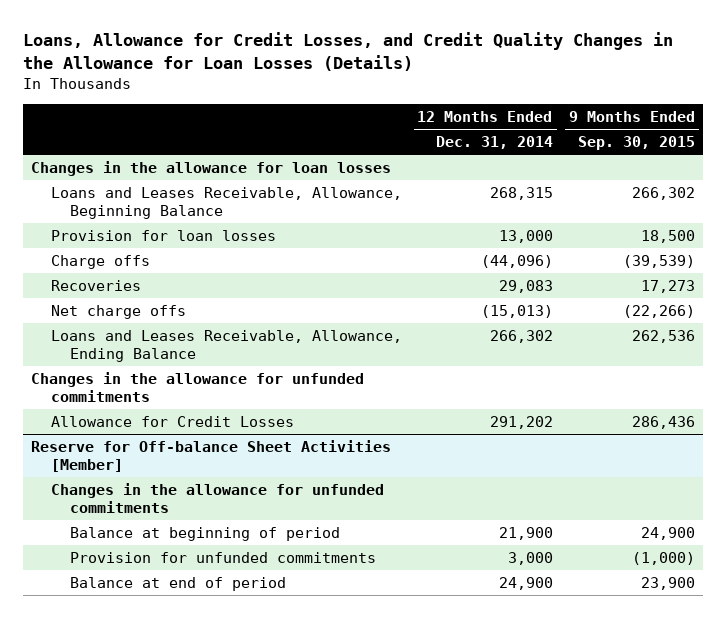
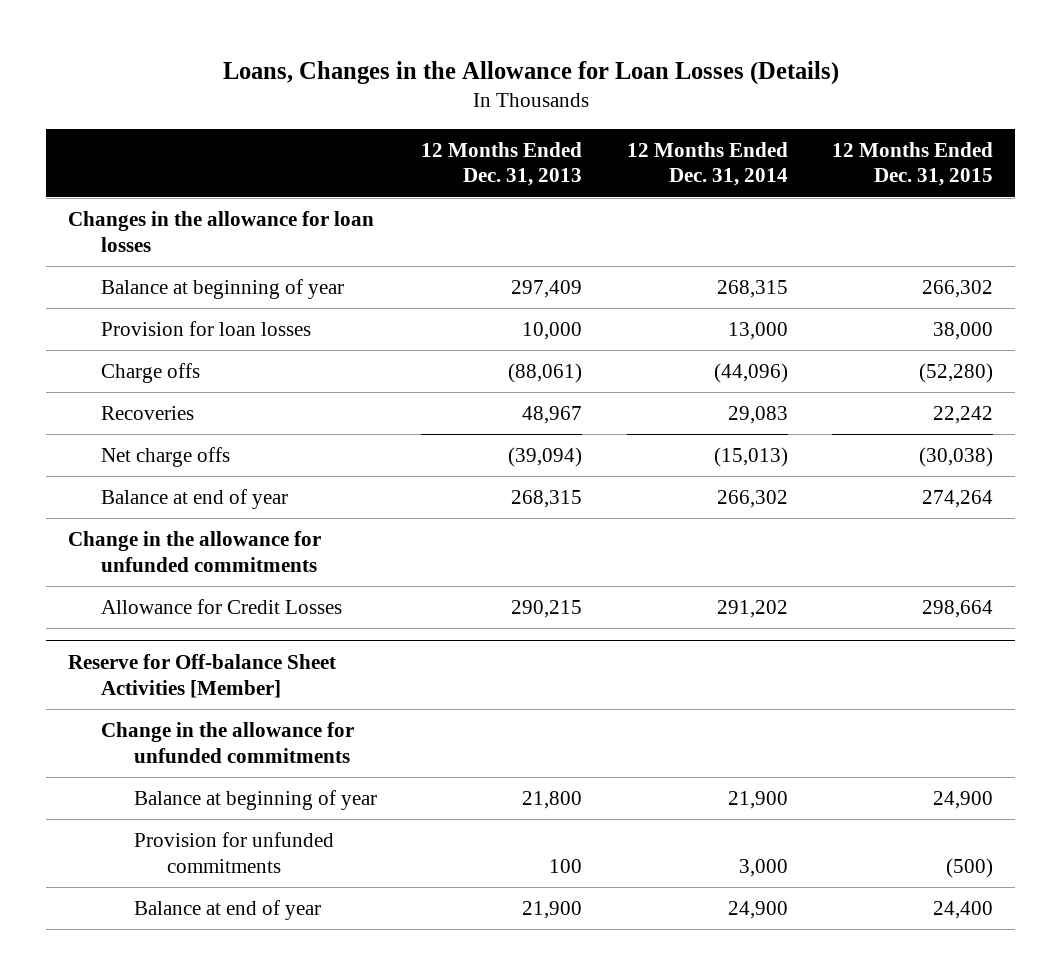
- Loans, Allowance for Credit Losses, and Credit Quality Changes in the Allowance for Loan Losses (Details)
+ Loans, Changes in the Allowance for Loan Losses (Details)
- | 12 Months Ended Dec. 31, 2014 | 9 Months Ended Sep. 30, 2015
+ | 12 Months Ended Dec. 31, 2013 | 12 Months Ended Dec. 31, 2014 | 12 Months Ended Dec. 31, 2015
- Loans and Leases Receivable, Allowance, Beginning Balance | 268,315 | 266,302
+ Balance at beginning of year | 297,409 | 268,315 | 266,302
- Loans and Leases Receivable, Allowance, Ending Balance | 266,302 | 262,536
- Changes in the allowance for unfunded commitments
+ Balance at end of year | 268,315 | 266,302 | 274,264
+ Change in the allowance for unfunded commitments
@ Reserve for Off-balance Sheet Activities [Member]
- Changes in the allowance for unfunded commitments
- Balance at beginning of period | 21,900 | 24,900
+ Change in the allowance for unfunded commitments
+ Balance at beginning of year | 21,800 | 21,900 | 24,900
- Balance at end of period | 24,900 | 23,900
+ Balance at end of year | 21,900 | 24,900 | 24,400

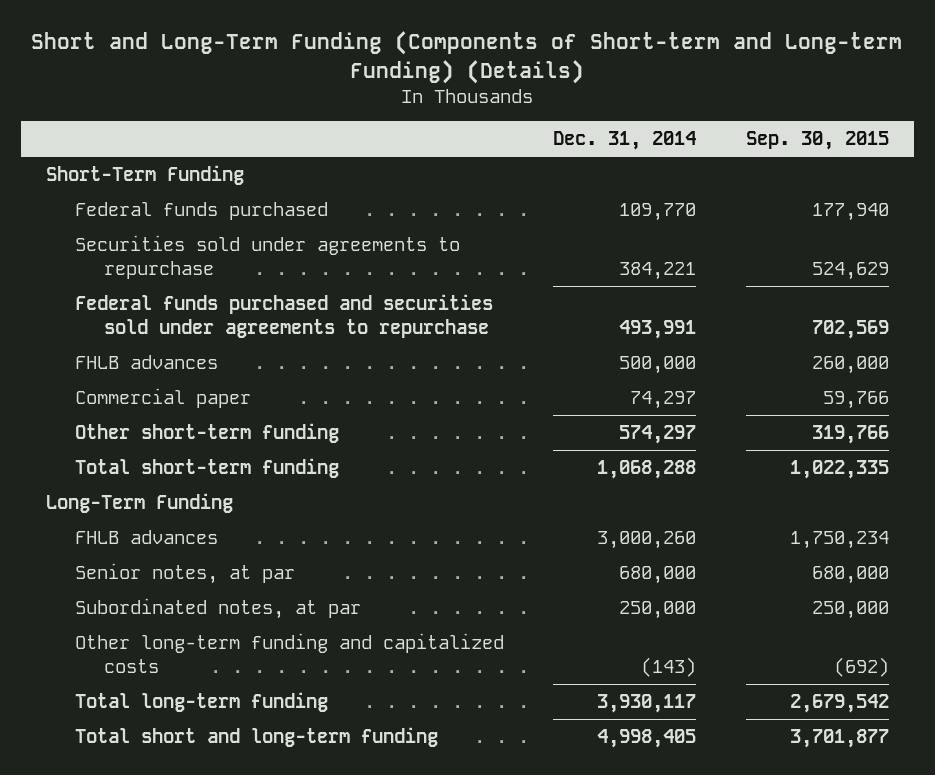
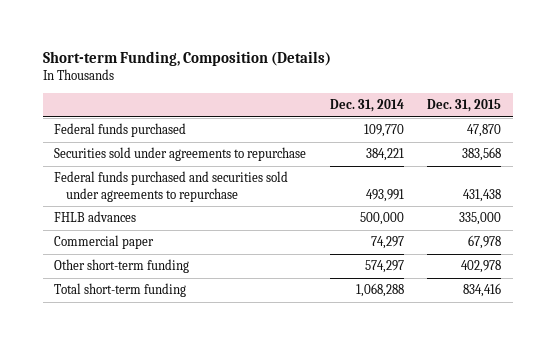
- Short and Long-Term Funding (Components of Short-term and Long-term Funding) (Details)
+ Short-term Funding, Composition (Details)
- | Dec. 31, 2014 | Sep. 30, 2015
+ | Dec. 31, 2014 | Dec. 31, 2015
- Short-Term Funding
- Long-Term Funding
- FHLB advances | 3,000,260 | 1,750,234
- Senior notes, at par | 680,000 | 680,000
- Subordinated notes, at par | 250,000 | 250,000
- Other long-term funding and capitalized costs | (143) | (692)
- Total long-term funding | 3,930,117 | 2,679,542
- Total short and long-term funding | 4,998,405 | 3,701,877

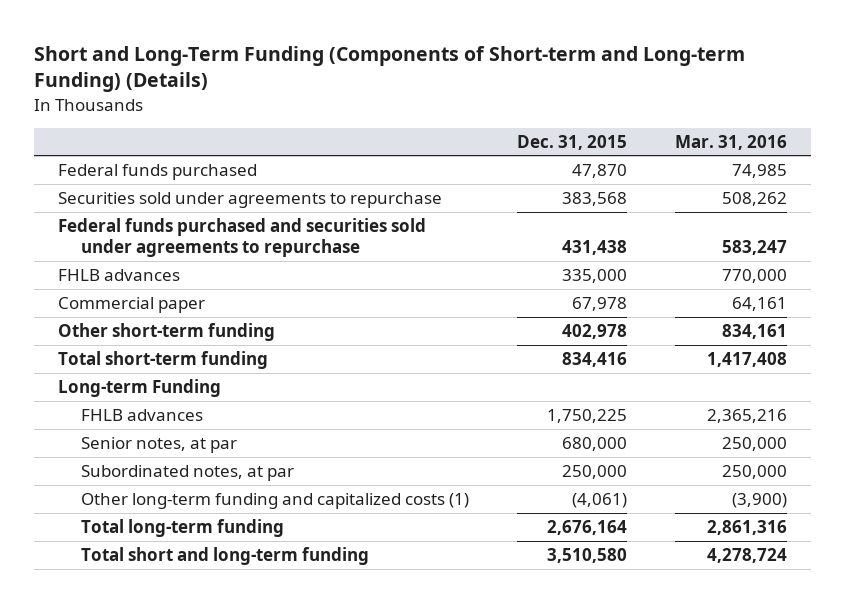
- Short-term Funding, Composition (Details)
+ Short and Long-Term Funding (Components of Short-term and Long-term Funding) (Details)
- | Dec. 31, 2014 | Dec. 31, 2015
+ | Dec. 31, 2015 | Mar. 31, 2016
+ Long-term Funding
+ FHLB advances | 1,750,225 | 2,365,216
+ Senior notes, at par | 680,000 | 250,000
+ Subordinated notes, at par | 250,000 | 250,000
+ Other long-term funding and capitalized costs (1) | (4,061) | (3,900)
+ Total long-term funding | 2,676,164 | 2,861,316
+ Total short and long-term funding | 3,510,580 | 4,278,724

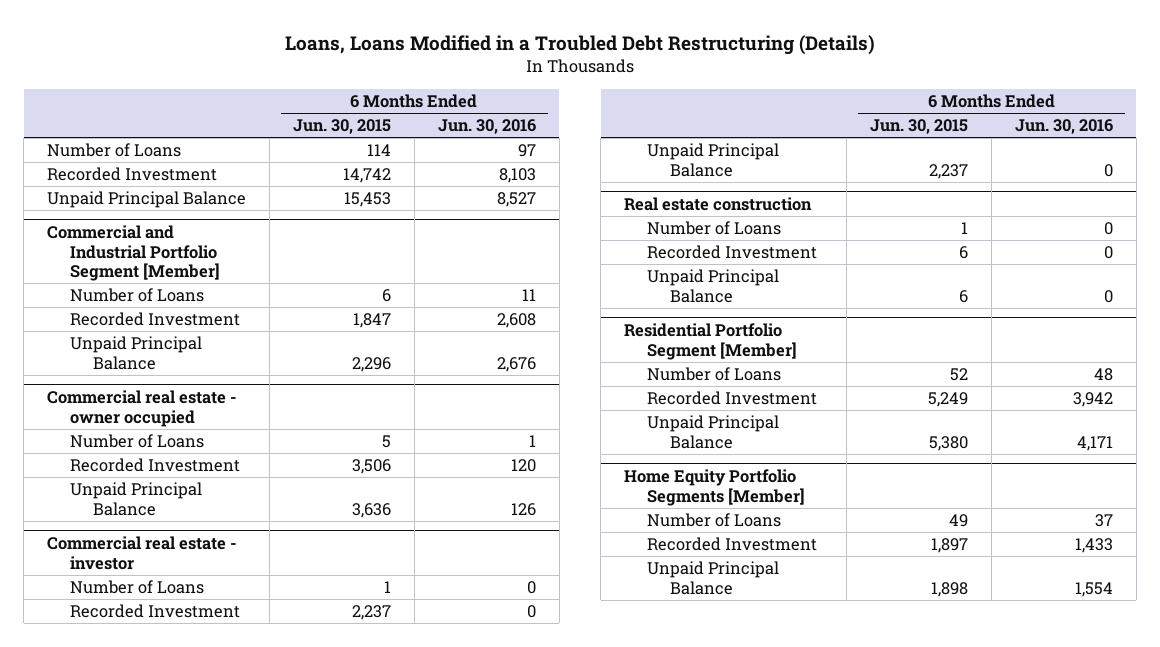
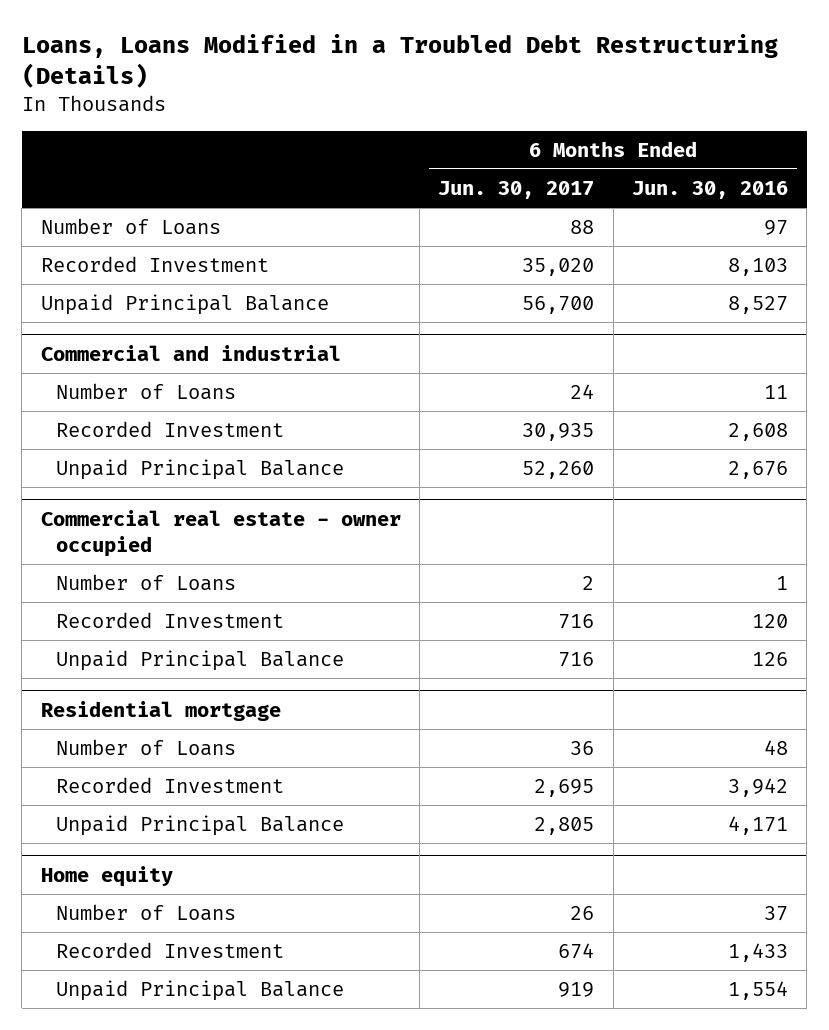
- | 6 Months Ended Jun. 30, 2015 | 6 Months Ended Jun. 30, 2016
+ | 6 Months Ended Jun. 30, 2017 | 6 Months Ended Jun. 30, 2016
- Commercial and Industrial Portfolio Segment [Member]
+ Commercial and industrial
- Commercial real estate - investor
- Number of Loans | 1 | 0
- Recorded Investment | 2,237 | 0
- Unpaid Principal Balance | 2,237 | 0
- Real estate construction
- Number of Loans | 1 | 0
- Recorded Investment | 6 | 0
- Unpaid Principal Balance | 6 | 0
- Residential Portfolio Segment [Member]
+ Residential mortgage
- Home Equity Portfolio Segments [Member]
+ Home equity

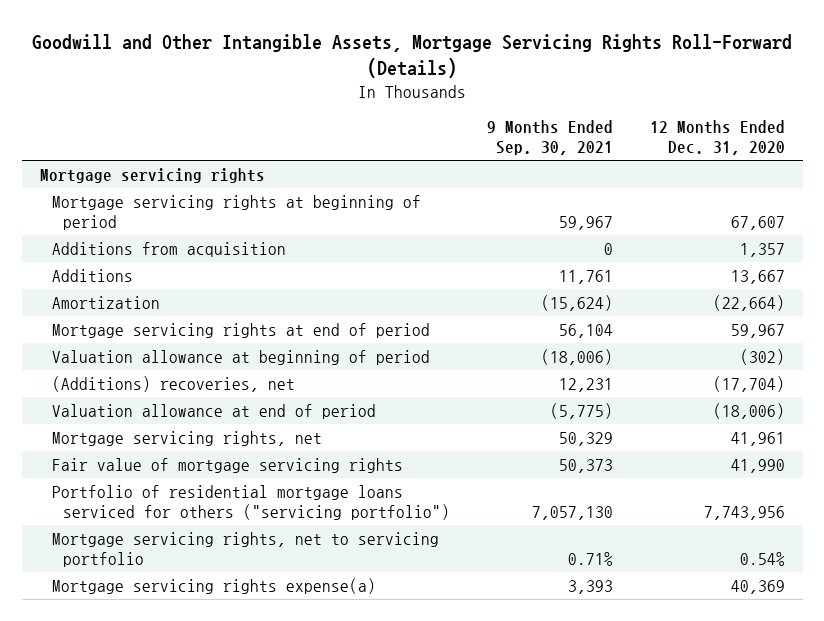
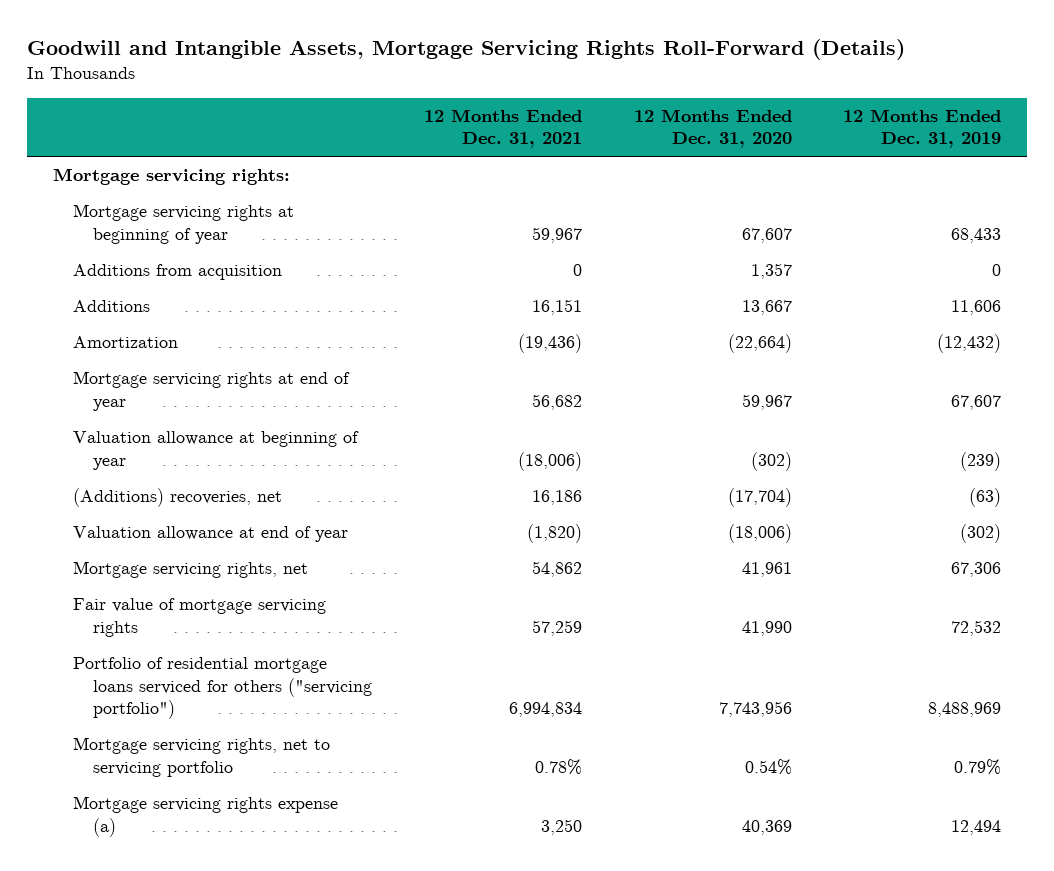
- Goodwill and Other Intangible Assets, Mortgage Servicing Rights Roll-Forward (Details)
+ Goodwill and Intangible Assets, Mortgage Servicing Rights Roll-Forward (Details)
- | 9 Months Ended Sep. 30, 2021 | 12 Months Ended Dec. 31, 2020
+ | 12 Months Ended Dec. 31, 2021 | 12 Months Ended Dec. 31, 2020 | 12 Months Ended Dec. 31, 2019
- Mortgage servicing rights
- Mortgage servicing rights at beginning of period | 59,967 | 67,607
+ Mortgage servicing rights:
+ Mortgage servicing rights at beginning of year | 59,967 | 67,607 | 68,433
- Mortgage servicing rights at end of period | 56,104 | 59,967
- Valuation allowance at beginning of period | (18,006) | (302)
+ Mortgage servicing rights at end of year | 56,682 | 59,967 | 67,607
+ Valuation allowance at beginning of year | (18,006) | (302) | (239)
- Valuation allowance at end of period | (5,775) | (18,006)
+ Valuation allowance at end of year | (1,820) | (18,006) | (302)
- Mortgage servicing rights expense(a) | 3,393 | 40,369
+ Mortgage servicing rights expense (a) | 3,250 | 40,369 | 12,494

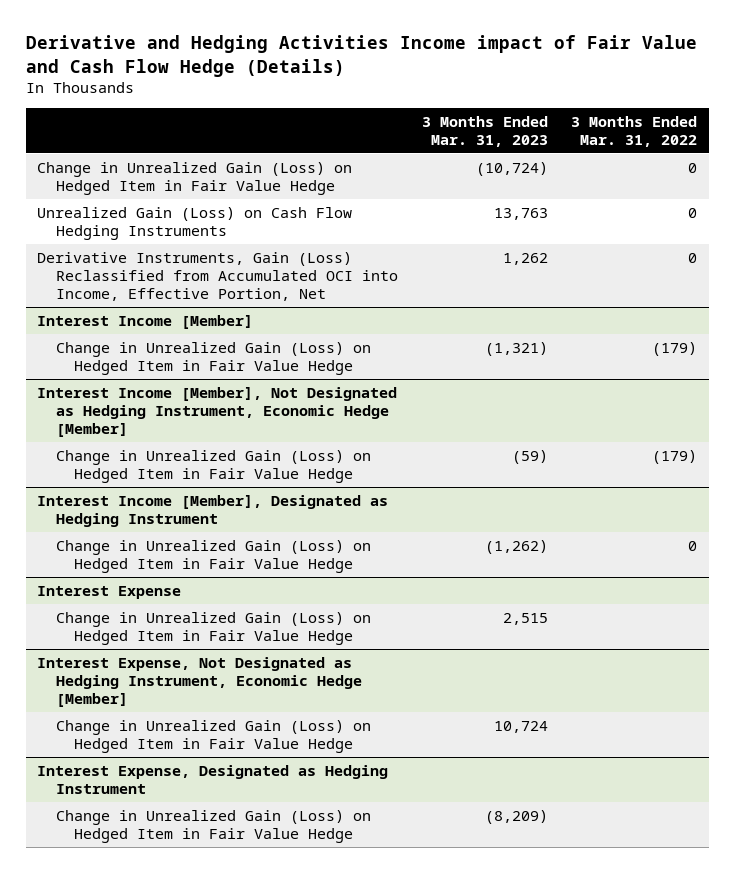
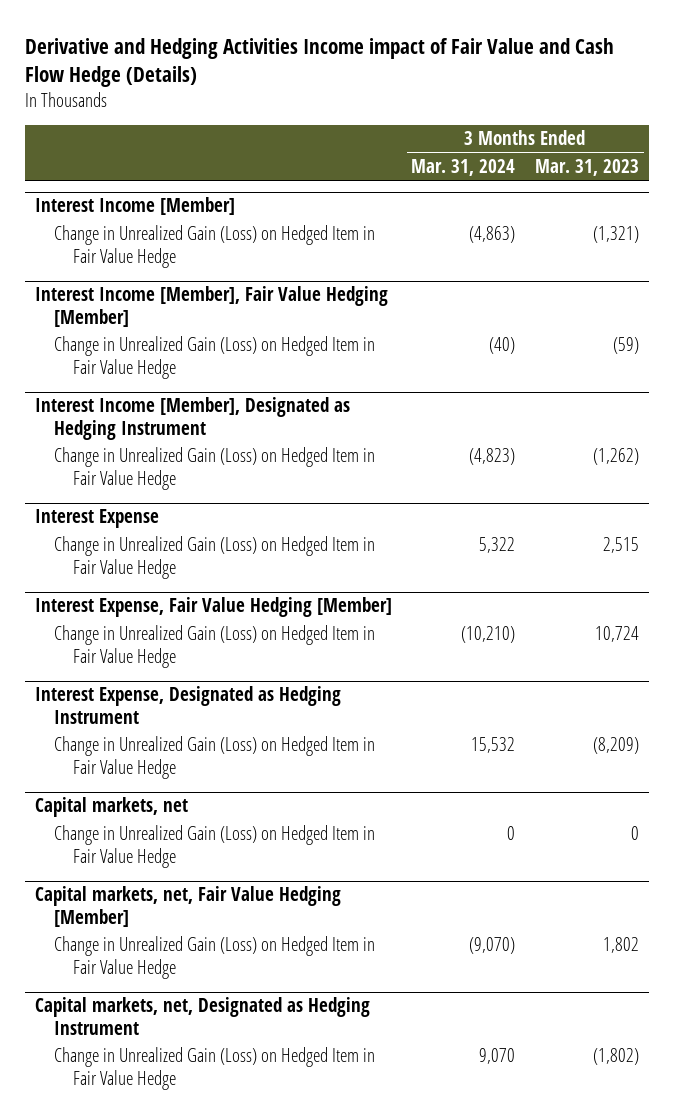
- | 3 Months Ended Mar. 31, 2023 | 3 Months Ended Mar. 31, 2022
+ | 3 Months Ended Mar. 31, 2024 | 3 Months Ended Mar. 31, 2023
- Change in Unrealized Gain (Loss) on Hedged Item in Fair Value Hedge | (10,724) | 0
- Unrealized Gain (Loss) on Cash Flow Hedging Instruments | 13,763 | 0
- Derivative Instruments, Gain (Loss) Reclassified from Accumulated OCI into Income, Effective Portion, Net | 1,262 | 0
- Interest Income [Member], Not Designated as Hedging Instrument, Economic Hedge [Member]
+ Interest Income [Member], Fair Value Hedging [Member]
- Interest Expense, Not Designated as Hedging Instrument, Economic Hedge [Member]
+ Interest Expense, Fair Value Hedging [Member]
+ Capital markets, net
+ Change in Unrealized Gain (Loss) on Hedged Item in Fair Value Hedge | 0 | 0
+ Capital markets, net, Fair Value Hedging [Member]
+ Change in Unrealized Gain (Loss) on Hedged Item in Fair Value Hedge | (9,070) | 1,802
+ Capital markets, net, Designated as Hedging Instrument
+ Change in Unrealized Gain (Loss) on Hedged Item in Fair Value Hedge | 9,070 | (1,802)

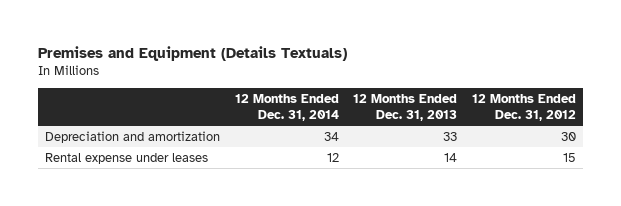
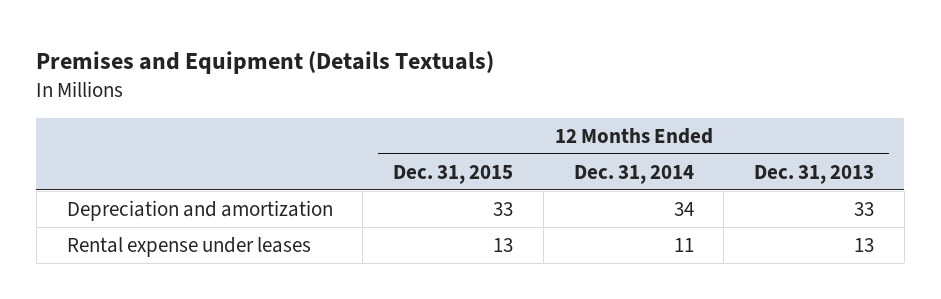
- | 12 Months Ended Dec. 31, 2014 | 12 Months Ended Dec. 31, 2013 | 12 Months Ended Dec. 31, 2012
+ | 12 Months Ended Dec. 31, 2015 | 12 Months Ended Dec. 31, 2014 | 12 Months Ended Dec. 31, 2013
- Rental expense under leases | 12 | 14 | 15
+ Rental expense under leases | 13 | 11 | 13

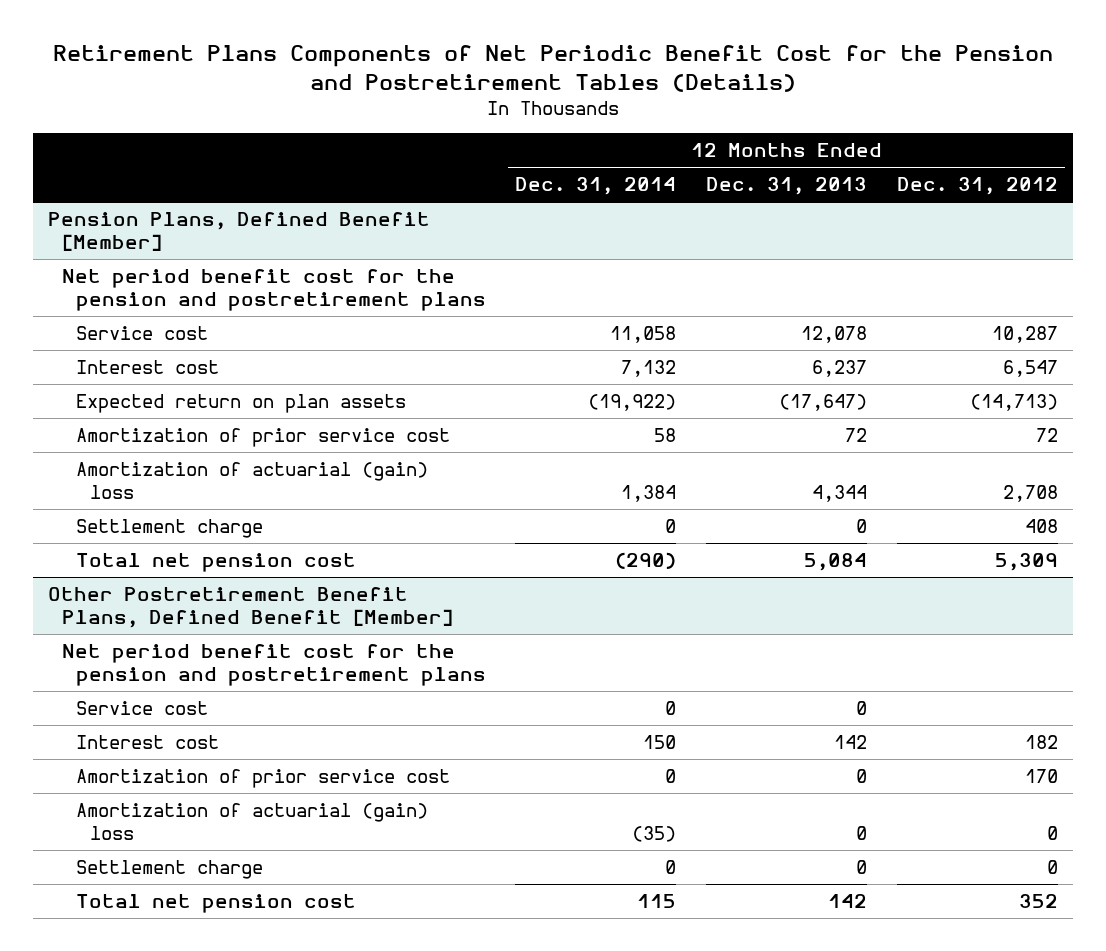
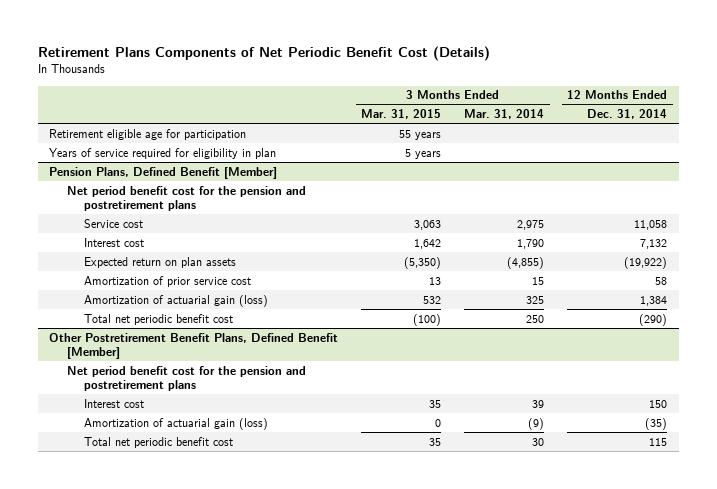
- Retirement Plans Components of Net Periodic Benefit Cost for the Pension and Postretirement Tables (Details)
+ Retirement Plans Components of Net Periodic Benefit Cost (Details)
- | 12 Months Ended Dec. 31, 2014 | 12 Months Ended Dec. 31, 2013 | 12 Months Ended Dec. 31, 2012
+ | 3 Months Ended Mar. 31, 2015 | 3 Months Ended Mar. 31, 2014 | 12 Months Ended Dec. 31, 2014
+ Retirement eligible age for participation | 55 years | |
+ Years of service required for eligibility in plan | 5 years | |
@ Pension Plans, Defined Benefit [Member]
- Amortization of actuarial (gain) loss | 1,384 | 4,344 | 2,708
- Settlement charge | 0 | 0 | 408
- Total net pension cost | (290) | 5,084 | 5,309
+ Amortization of actuarial gain (loss) | 532 | 325 | 1,384
+ Total net periodic benefit cost | (100) | 250 | (290)
@ Other Postretirement Benefit Plans, Defined Benefit [Member]
- Service cost | 0 | 0 |
- Amortization of prior service cost | 0 | 0 | 170
- Amortization of actuarial (gain) loss | (35) | 0 | 0
- Settlement charge | 0 | 0 | 0
- Total net pension cost | 115 | 142 | 352
+ Amortization of actuarial gain (loss) | 0 | (9) | (35)
+ Total net periodic benefit cost | 35 | 30 | 115

